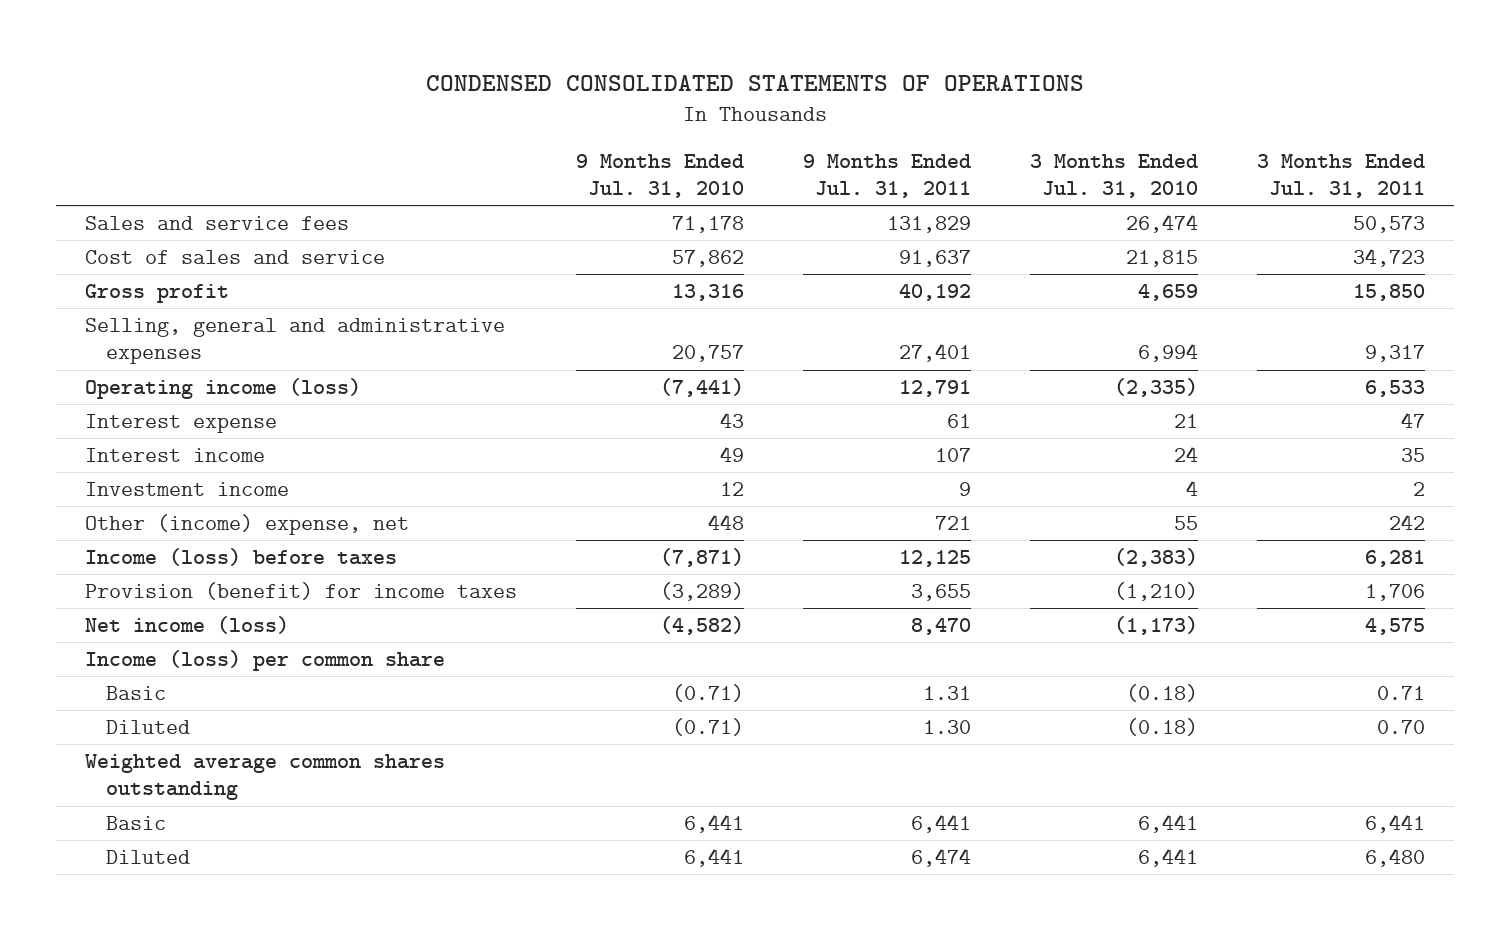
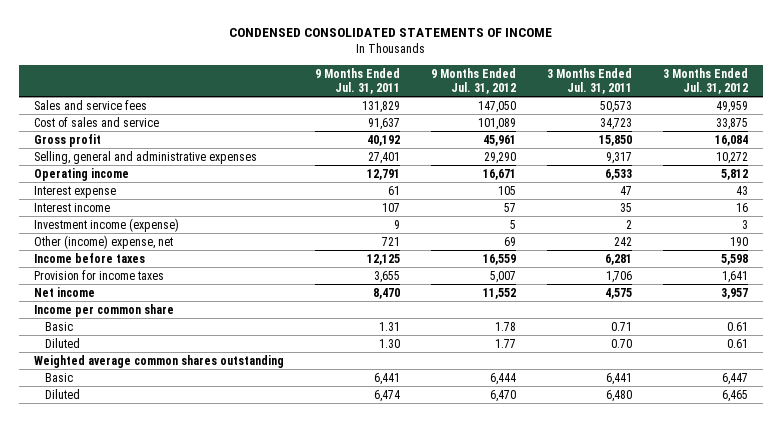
- CONDENSED CONSOLIDATED STATEMENTS OF OPERATIONS
+ CONDENSED CONSOLIDATED STATEMENTS OF INCOME
- | 9 Months Ended Jul. 31, 2010 | 9 Months Ended Jul. 31, 2011 | 3 Months Ended Jul. 31, 2010 | 3 Months Ended Jul. 31, 2011
+ | 9 Months Ended Jul. 31, 2011 | 9 Months Ended Jul. 31, 2012 | 3 Months Ended Jul. 31, 2011 | 3 Months Ended Jul. 31, 2012
- Operating income (loss) | (7,441) | 12,791 | (2,335) | 6,533
+ Operating income | 12,791 | 16,671 | 6,533 | 5,812
- Investment income | 12 | 9 | 4 | 2
+ Investment income (expense) | 9 | 5 | 2 | 3
- Income (loss) before taxes | (7,871) | 12,125 | (2,383) | 6,281
- Provision (benefit) for income taxes | (3,289) | 3,655 | (1,210) | 1,706
- Net income (loss) | (4,582) | 8,470 | (1,173) | 4,575
- Income (loss) per common share
+ Income before taxes | 12,125 | 16,559 | 6,281 | 5,598
+ Provision for income taxes | 3,655 | 5,007 | 1,706 | 1,641
+ Net income | 8,470 | 11,552 | 4,575 | 3,957
+ Income per common share

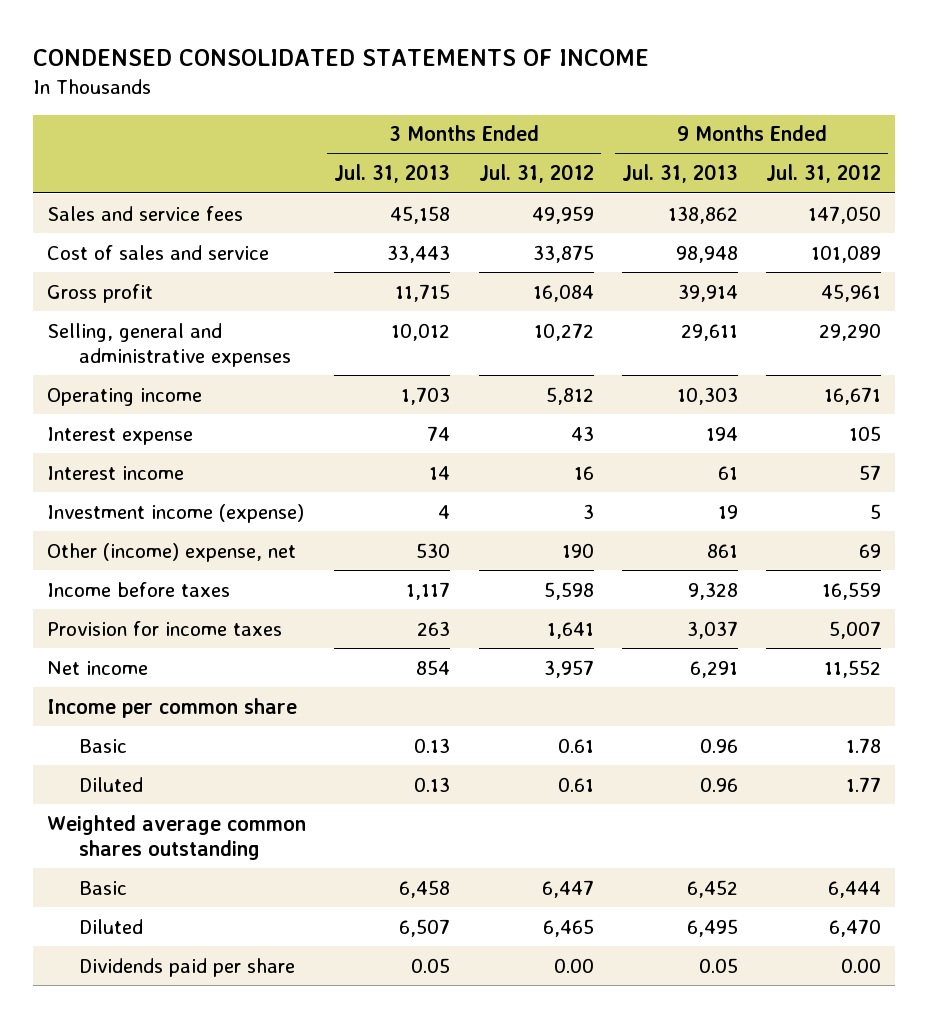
- | 9 Months Ended Jul. 31, 2011 | 9 Months Ended Jul. 31, 2012 | 3 Months Ended Jul. 31, 2011 | 3 Months Ended Jul. 31, 2012
+ | 3 Months Ended Jul. 31, 2013 | 3 Months Ended Jul. 31, 2012 | 9 Months Ended Jul. 31, 2013 | 9 Months Ended Jul. 31, 2012
+ Dividends paid per share | 0.05 | 0.00 | 0.05 | 0.00

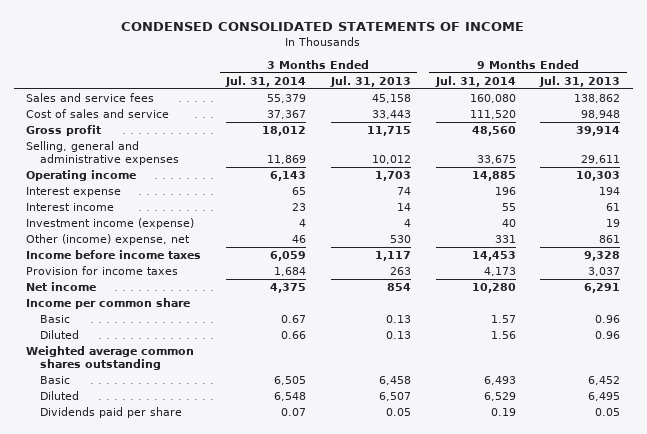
- | 3 Months Ended Jul. 31, 2013 | 3 Months Ended Jul. 31, 2012 | 9 Months Ended Jul. 31, 2013 | 9 Months Ended Jul. 31, 2012
+ | 3 Months Ended Jul. 31, 2014 | 3 Months Ended Jul. 31, 2013 | 9 Months Ended Jul. 31, 2014 | 9 Months Ended Jul. 31, 2013
- Income before taxes | 1,117 | 5,598 | 9,328 | 16,559
+ Income before income taxes | 6,059 | 1,117 | 14,453 | 9,328

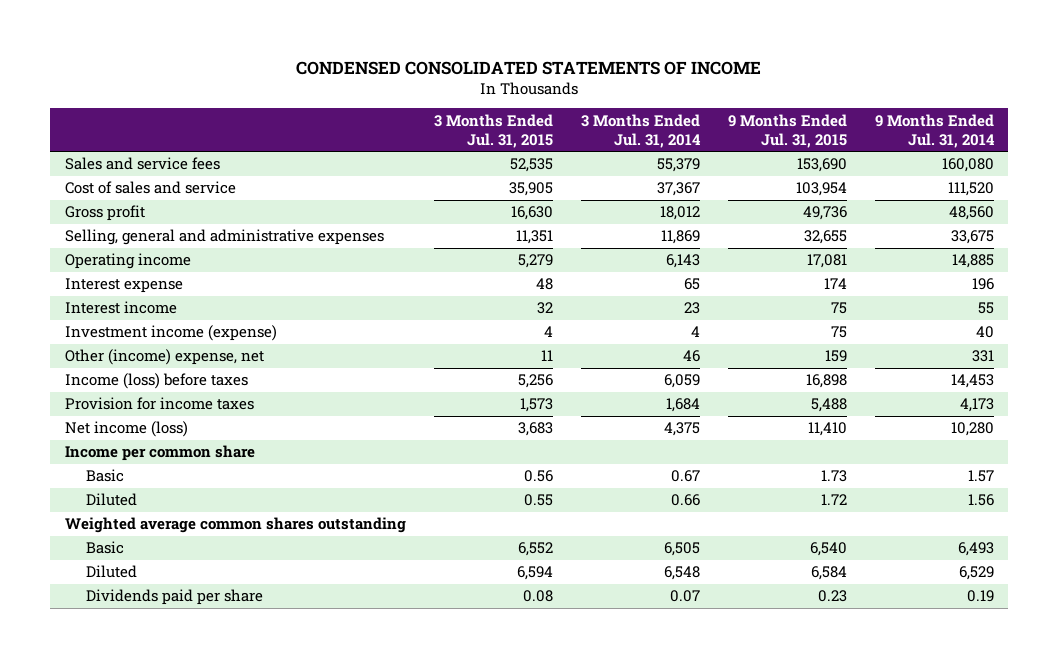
- | 3 Months Ended Jul. 31, 2014 | 3 Months Ended Jul. 31, 2013 | 9 Months Ended Jul. 31, 2014 | 9 Months Ended Jul. 31, 2013
+ | 3 Months Ended Jul. 31, 2015 | 3 Months Ended Jul. 31, 2014 | 9 Months Ended Jul. 31, 2015 | 9 Months Ended Jul. 31, 2014
- Income before income taxes | 6,059 | 1,117 | 14,453 | 9,328
+ Income (loss) before taxes | 5,256 | 6,059 | 16,898 | 14,453
- Net income | 4,375 | 854 | 10,280 | 6,291
+ Net income (loss) | 3,683 | 4,375 | 11,410 | 10,280

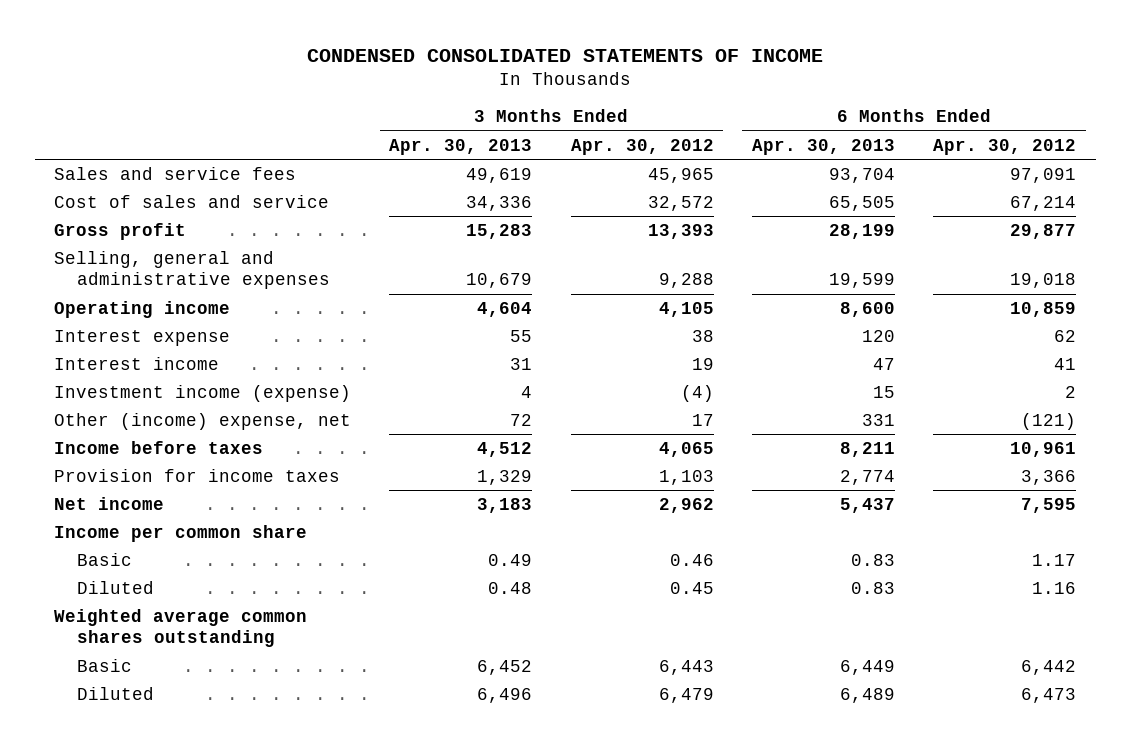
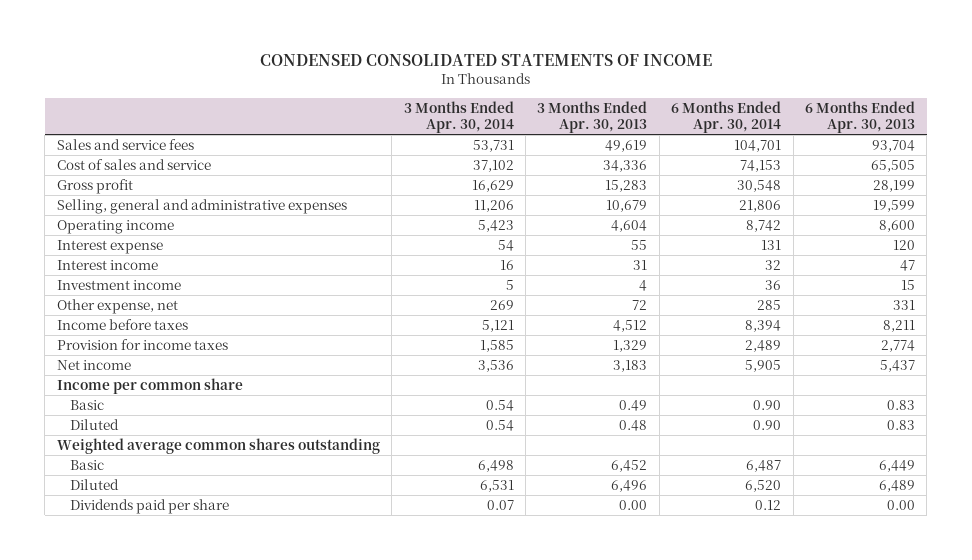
- | 3 Months Ended Apr. 30, 2013 | 3 Months Ended Apr. 30, 2012 | 6 Months Ended Apr. 30, 2013 | 6 Months Ended Apr. 30, 2012
+ | 3 Months Ended Apr. 30, 2014 | 3 Months Ended Apr. 30, 2013 | 6 Months Ended Apr. 30, 2014 | 6 Months Ended Apr. 30, 2013
- Investment income (expense) | 4 | (4) | 15 | 2
- Other (income) expense, net | 72 | 17 | 331 | (121)
+ Investment income | 5 | 4 | 36 | 15
+ Other expense, net | 269 | 72 | 285 | 331
+ Dividends paid per share | 0.07 | 0.00 | 0.12 | 0.00

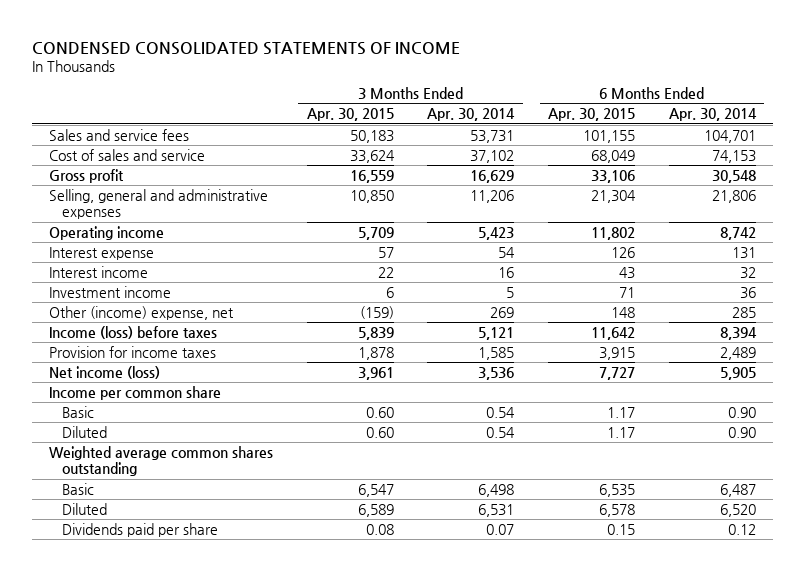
- | 3 Months Ended Apr. 30, 2014 | 3 Months Ended Apr. 30, 2013 | 6 Months Ended Apr. 30, 2014 | 6 Months Ended Apr. 30, 2013
+ | 3 Months Ended Apr. 30, 2015 | 3 Months Ended Apr. 30, 2014 | 6 Months Ended Apr. 30, 2015 | 6 Months Ended Apr. 30, 2014
- Other expense, net | 269 | 72 | 285 | 331
- Income before taxes | 5,121 | 4,512 | 8,394 | 8,211
+ Other (income) expense, net | (159) | 269 | 148 | 285
+ Income (loss) before taxes | 5,839 | 5,121 | 11,642 | 8,394
- Net income | 3,536 | 3,183 | 5,905 | 5,437
+ Net income (loss) | 3,961 | 3,536 | 7,727 | 5,905

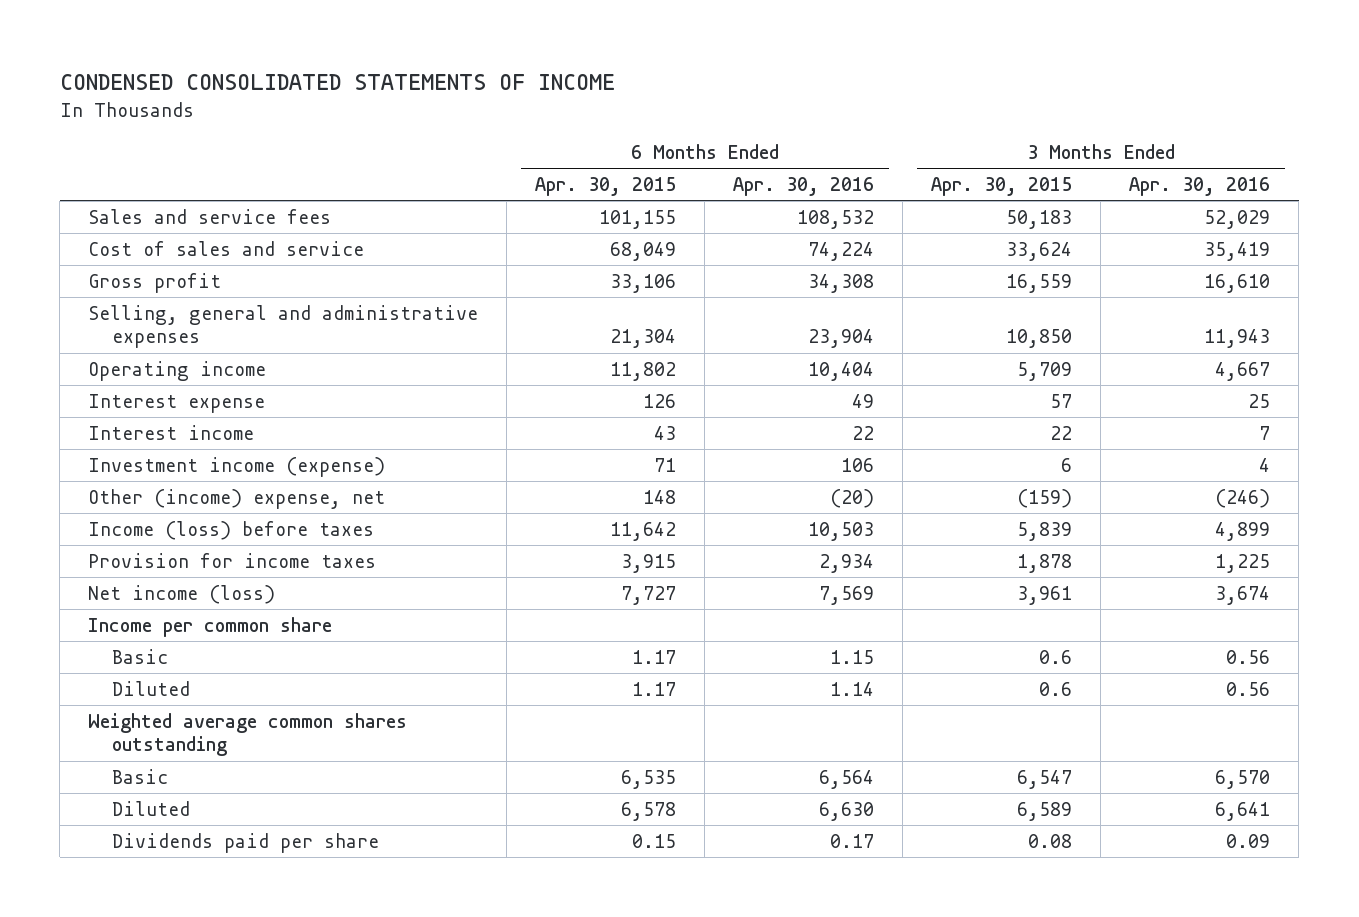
- | 3 Months Ended Apr. 30, 2015 | 3 Months Ended Apr. 30, 2014 | 6 Months Ended Apr. 30, 2015 | 6 Months Ended Apr. 30, 2014
+ | 6 Months Ended Apr. 30, 2015 | 6 Months Ended Apr. 30, 2016 | 3 Months Ended Apr. 30, 2015 | 3 Months Ended Apr. 30, 2016
- Investment income | 6 | 5 | 71 | 36
+ Investment income (expense) | 71 | 106 | 6 | 4
- Basic | 0.60 | 0.54 | 1.17 | 0.90
- Diluted | 0.60 | 0.54 | 1.17 | 0.90
+ Basic | 1.17 | 1.15 | 0.6 | 0.56
+ Diluted | 1.17 | 1.14 | 0.6 | 0.56

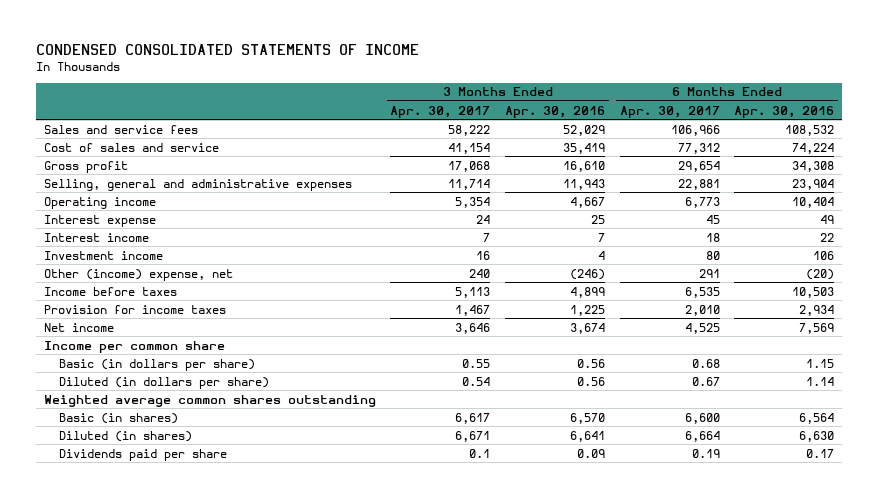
- | 6 Months Ended Apr. 30, 2015 | 6 Months Ended Apr. 30, 2016 | 3 Months Ended Apr. 30, 2015 | 3 Months Ended Apr. 30, 2016
+ | 3 Months Ended Apr. 30, 2017 | 3 Months Ended Apr. 30, 2016 | 6 Months Ended Apr. 30, 2017 | 6 Months Ended Apr. 30, 2016
- Investment income (expense) | 71 | 106 | 6 | 4
+ Investment income | 16 | 4 | 80 | 106
- Income (loss) before taxes | 11,642 | 10,503 | 5,839 | 4,899
+ Income before taxes | 5,113 | 4,899 | 6,535 | 10,503
- Net income (loss) | 7,727 | 7,569 | 3,961 | 3,674
+ Net income | 3,646 | 3,674 | 4,525 | 7,569
- Basic | 1.17 | 1.15 | 0.6 | 0.56
- Diluted | 1.17 | 1.14 | 0.6 | 0.56
+ Basic (in dollars per share) | 0.55 | 0.56 | 0.68 | 1.15
+ Diluted (in dollars per share) | 0.54 | 0.56 | 0.67 | 1.14
- Basic | 6,535 | 6,564 | 6,547 | 6,570
- Diluted | 6,578 | 6,630 | 6,589 | 6,641
+ Basic (in shares) | 6,617 | 6,570 | 6,600 | 6,564
+ Diluted (in shares) | 6,671 | 6,641 | 6,664 | 6,630

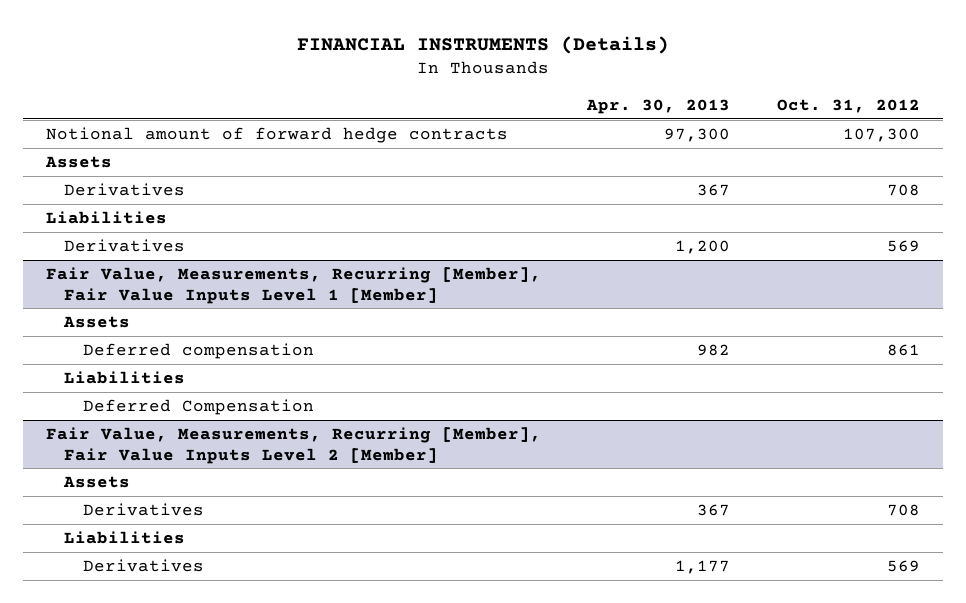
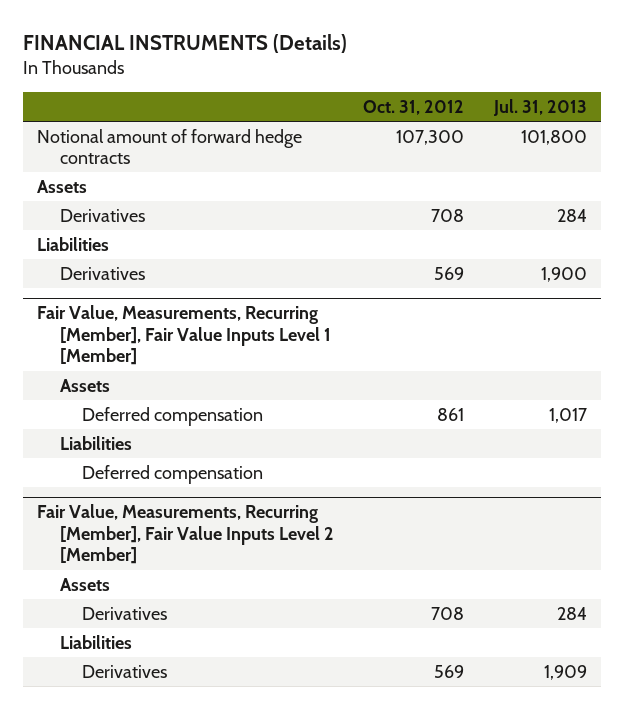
- | Apr. 30, 2013 | Oct. 31, 2012
+ | Oct. 31, 2012 | Jul. 31, 2013
@ Fair Value, Measurements, Recurring [Member], Fair Value Inputs Level 1 [Member]
- Deferred Compensation
+ Deferred compensation

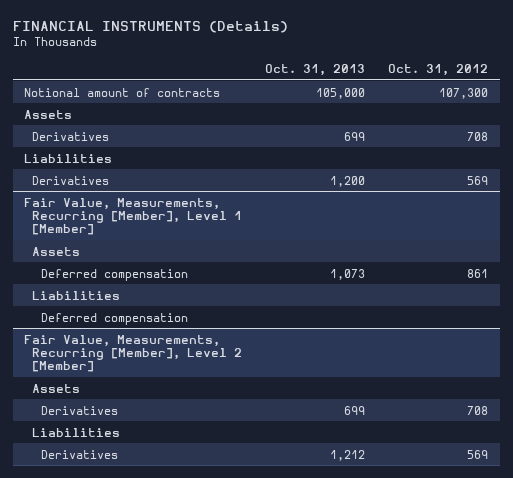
- | Oct. 31, 2012 | Jul. 31, 2013
+ | Oct. 31, 2013 | Oct. 31, 2012
- Notional amount of forward hedge contracts | 107,300 | 101,800
+ Notional amount of contracts | 105,000 | 107,300
- Fair Value, Measurements, Recurring [Member], Fair Value Inputs Level 1 [Member]
+ Fair Value, Measurements, Recurring [Member], Level 1 [Member]
- Fair Value, Measurements, Recurring [Member], Fair Value Inputs Level 2 [Member]
+ Fair Value, Measurements, Recurring [Member], Level 2 [Member]

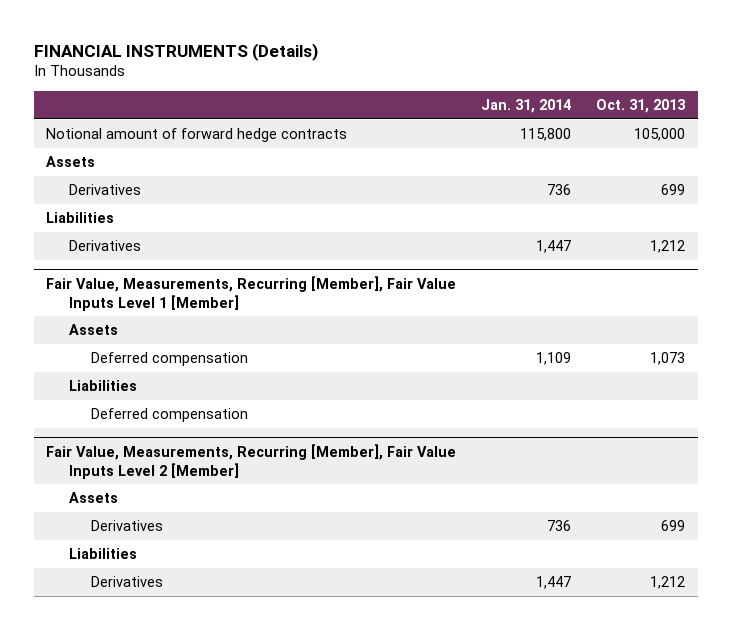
- | Oct. 31, 2013 | Oct. 31, 2012
+ | Jan. 31, 2014 | Oct. 31, 2013
- Notional amount of contracts | 105,000 | 107,300
+ Notional amount of forward hedge contracts | 115,800 | 105,000
- Derivatives | 1,200 | 569
- Fair Value, Measurements, Recurring [Member], Level 1 [Member]
+ Derivatives | 1,447 | 1,212
+ Fair Value, Measurements, Recurring [Member], Fair Value Inputs Level 1 [Member]
- Fair Value, Measurements, Recurring [Member], Level 2 [Member]
+ Fair Value, Measurements, Recurring [Member], Fair Value Inputs Level 2 [Member]

